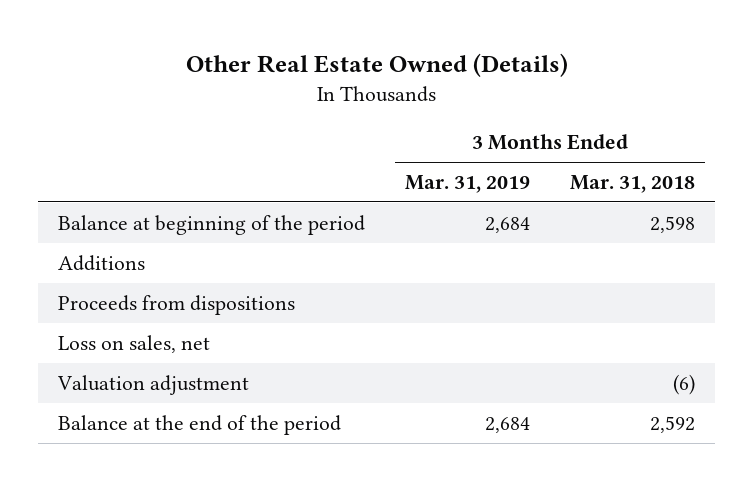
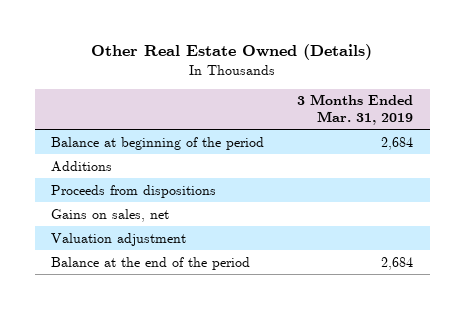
- | 3 Months Ended Mar. 31, 2019 | 3 Months Ended Mar. 31, 2018
+ | 3 Months Ended Mar. 31, 2019
- Loss on sales, net
+ Gains on sales, net

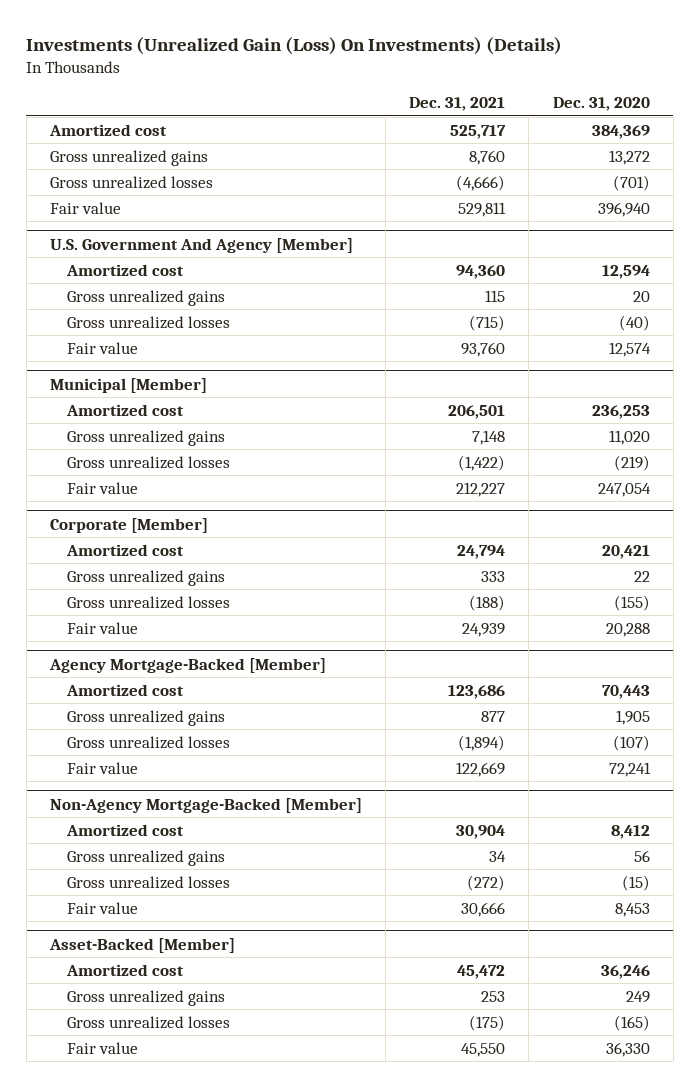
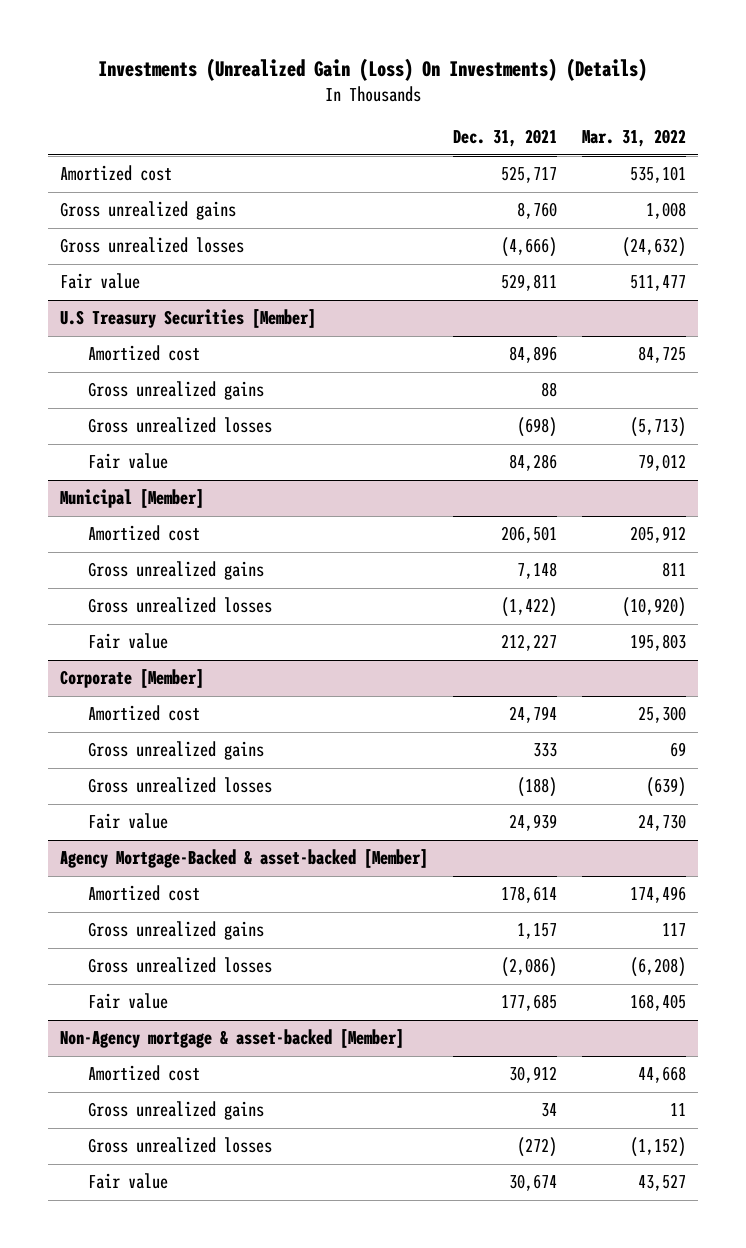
- | Dec. 31, 2021 | Dec. 31, 2020
+ | Dec. 31, 2021 | Mar. 31, 2022
- U.S. Government And Agency [Member]
- Amortized cost | 94,360 | 12,594
- Gross unrealized gains | 115 | 20
- Gross unrealized losses | (715) | (40)
- Fair value | 93,760 | 12,574
+ U.S Treasury Securities [Member]
+ Amortized cost | 84,896 | 84,725
+ Gross unrealized gains | 88 |
+ Gross unrealized losses | (698) | (5,713)
+ Fair value | 84,286 | 79,012
- Agency Mortgage-Backed [Member]
- Amortized cost | 123,686 | 70,443
- Gross unrealized gains | 877 | 1,905
- Gross unrealized losses | (1,894) | (107)
- Fair value | 122,669 | 72,241
- Non-Agency Mortgage-Backed [Member]
- Amortized cost | 30,904 | 8,412
+ Agency Mortgage-Backed & asset-backed [Member]
+ Amortized cost | 178,614 | 174,496
+ Gross unrealized gains | 1,157 | 117
+ Gross unrealized losses | (2,086) | (6,208)
+ Fair value | 177,685 | 168,405
+ Non-Agency mortgage & asset-backed [Member]
+ Amortized cost | 30,912 | 44,668
- Fair value | 30,666 | 8,453
- Asset-Backed [Member]
- Amortized cost | 45,472 | 36,246
- Gross unrealized gains | 253 | 249
- Gross unrealized losses | (175) | (165)
- Fair value | 45,550 | 36,330
+ Fair value | 30,674 | 43,527

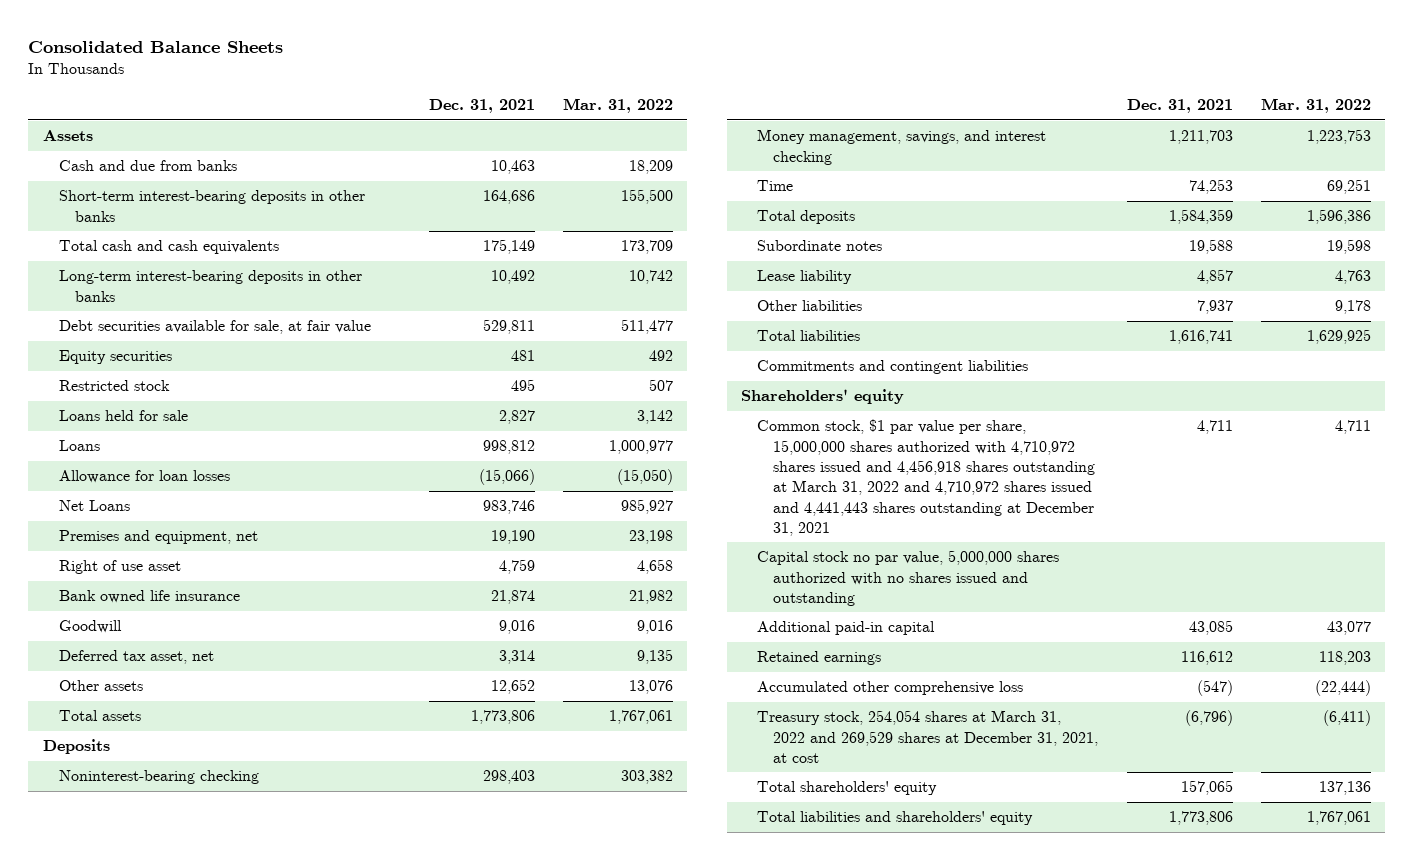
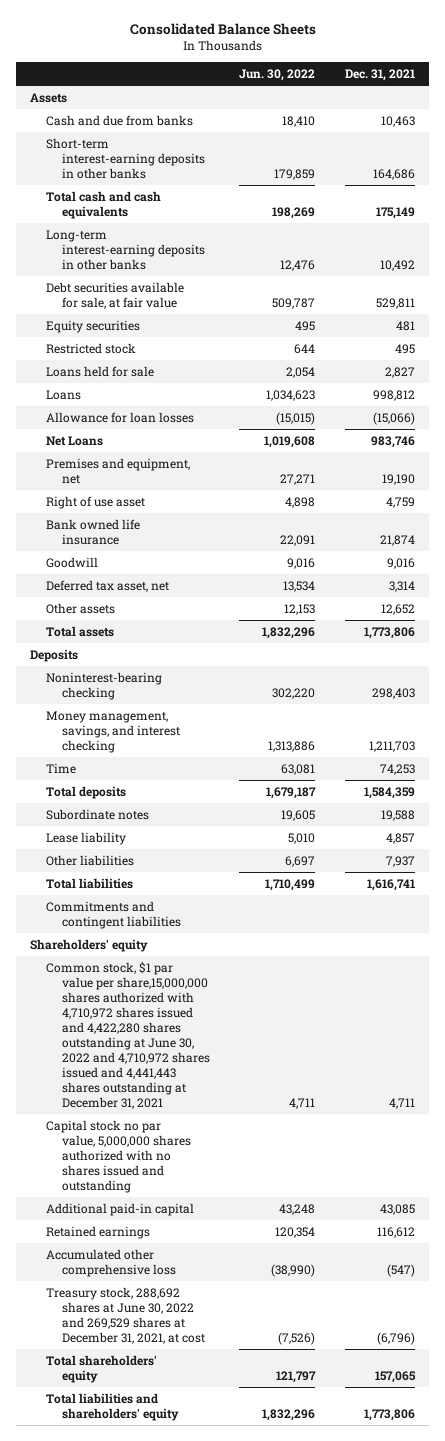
- | Dec. 31, 2021 | Mar. 31, 2022
+ | Jun. 30, 2022 | Dec. 31, 2021
- Short-term interest-bearing deposits in other banks | 164,686 | 155,500
+ Short-term interest-earning deposits in other banks | 179,859 | 164,686
- Long-term interest-bearing deposits in other banks | 10,492 | 10,742
+ Long-term interest-earning deposits in other banks | 12,476 | 10,492
- Common stock, $1 par value per share, 15,000,000 shares authorized with 4,710,972 shares issued and 4,456,918 shares outstanding at March 31, 2022 and 4,710,972 shares issued and 4,441,443 shares outstanding at December 31, 2021 | 4,711 | 4,711
+ Common stock, $1 par value per share,15,000,000 shares authorized with 4,710,972 shares issued and 4,422,280 shares outstanding at June 30, 2022 and 4,710,972 shares issued and 4,441,443 shares outstanding at December 31, 2021 | 4,711 | 4,711
- Treasury stock, 254,054 shares at March 31, 2022 and 269,529 shares at December 31, 2021, at cost | (6,796) | (6,411)
+ Treasury stock, 288,692 shares at June 30, 2022 and 269,529 shares at December 31, 2021, at cost | (7,526) | (6,796)

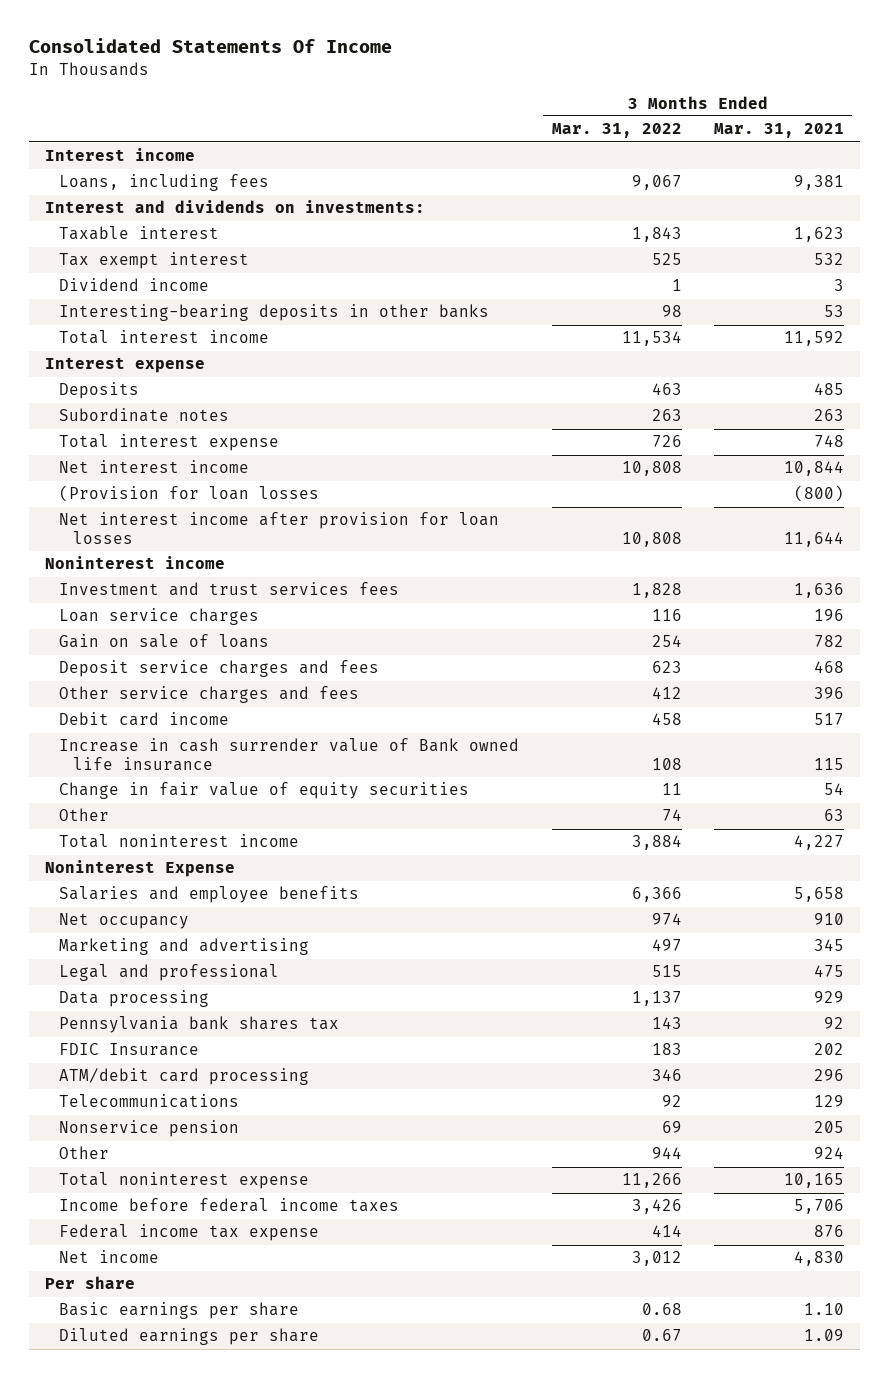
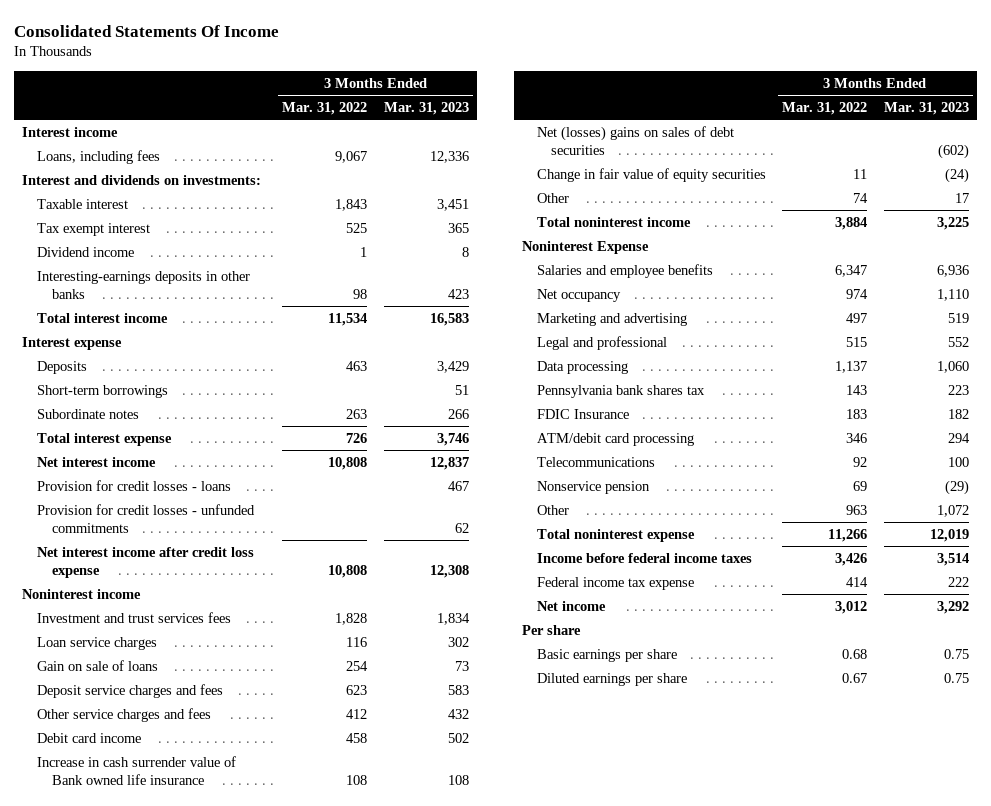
- | 3 Months Ended Mar. 31, 2022 | 3 Months Ended Mar. 31, 2021
+ | 3 Months Ended Mar. 31, 2022 | 3 Months Ended Mar. 31, 2023
- Interesting-bearing deposits in other banks | 98 | 53
+ Interesting-earnings deposits in other banks | 98 | 423
+ Short-term borrowings | | 51
- (Provision for loan losses | | (800)
- Net interest income after provision for loan losses | 10,808 | 11,644
+ Provision for credit losses - loans | | 467
+ Provision for credit losses - unfunded commitments | | 62
+ Net interest income after credit loss expense | 10,808 | 12,308
+ Net (losses) gains on sales of debt securities | | (602)
- Salaries and employee benefits | 6,366 | 5,658
+ Salaries and employee benefits | 6,347 | 6,936
- Other | 944 | 924
+ Other | 963 | 1,072

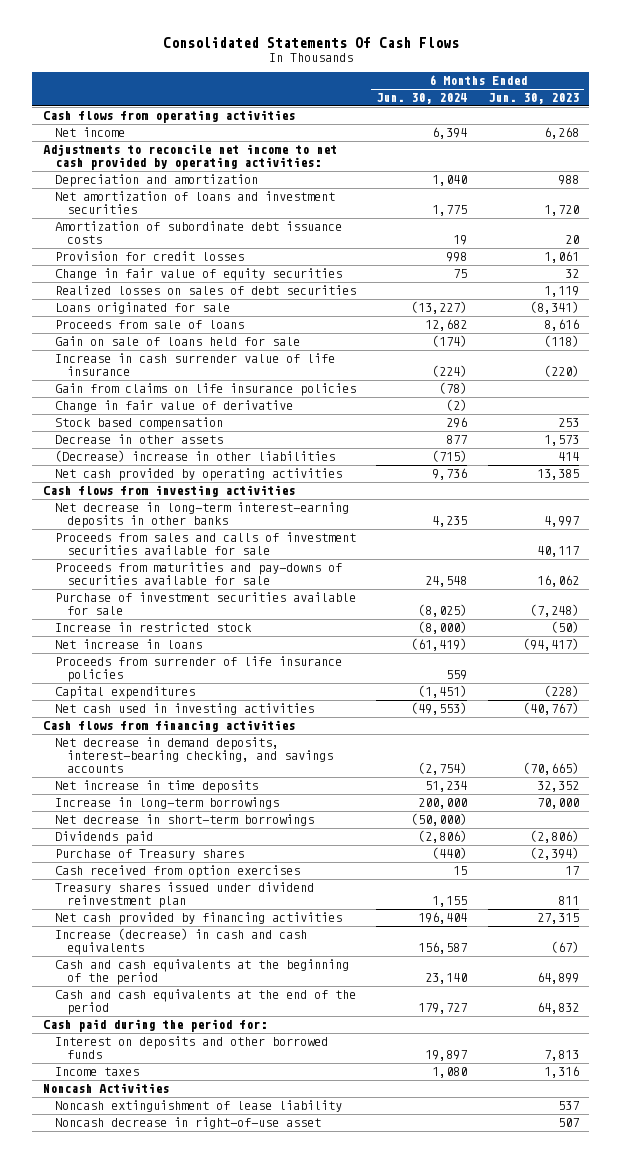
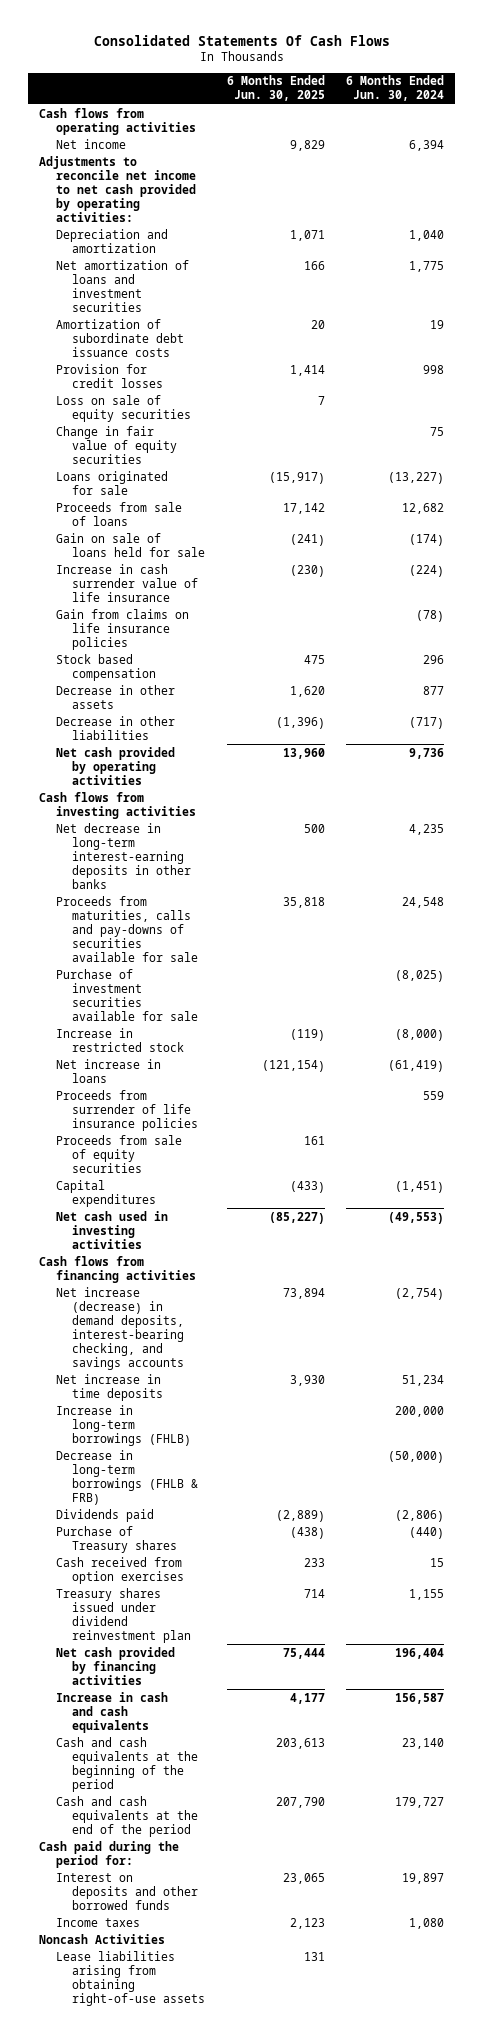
- | 6 Months Ended Jun. 30, 2024 | 6 Months Ended Jun. 30, 2023
+ | 6 Months Ended Jun. 30, 2025 | 6 Months Ended Jun. 30, 2024
+ Loss on sale of equity securities | 7 |
- Realized losses on sales of debt securities | | 1,119
- Change in fair value of derivative | (2) |
- (Decrease) increase in other liabilities | (715) | 414
+ Decrease in other liabilities | (1,396) | (717)
- Proceeds from sales and calls of investment securities available for sale | | 40,117
- Proceeds from maturities and pay-downs of securities available for sale | 24,548 | 16,062
+ Proceeds from maturities, calls and pay-downs of securities available for sale | 35,818 | 24,548
+ Proceeds from sale of equity securities | 161 |
- Net decrease in demand deposits, interest-bearing checking, and savings accounts | (2,754) | (70,665)
+ Net increase (decrease) in demand deposits, interest-bearing checking, and savings accounts | 73,894 | (2,754)
- Increase in long-term borrowings | 200,000 | 70,000
- Net decrease in short-term borrowings | (50,000) |
+ Increase in long-term borrowings (FHLB) | | 200,000
+ Decrease in long-term borrowings (FHLB & FRB) | | (50,000)
- Increase (decrease) in cash and cash equivalents | 156,587 | (67)
+ Increase in cash and cash equivalents | 4,177 | 156,587
- Noncash extinguishment of lease liability | | 537
- Noncash decrease in right-of-use asset | | 507
+ Lease liabilities arising from obtaining right-of-use assets | 131 |

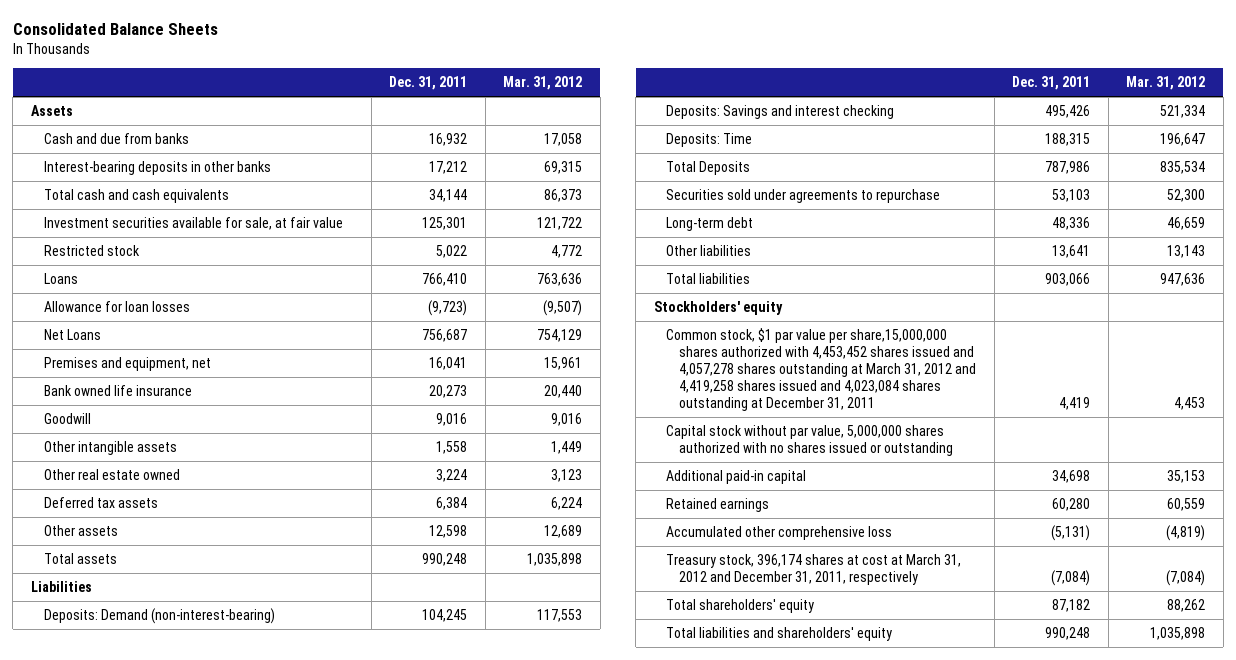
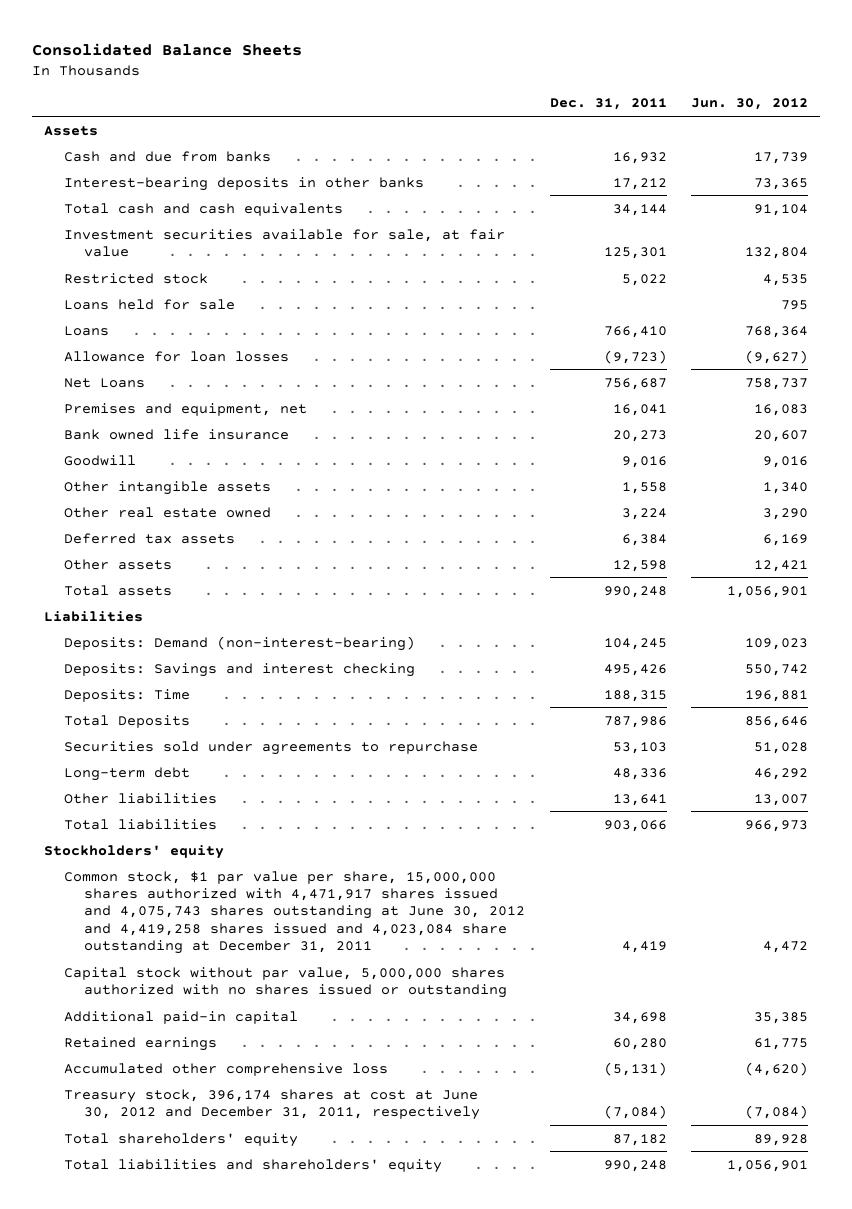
- | Dec. 31, 2011 | Mar. 31, 2012
+ | Dec. 31, 2011 | Jun. 30, 2012
+ Loans held for sale | | 795
- Common stock, $1 par value per share,15,000,000 shares authorized with 4,453,452 shares issued and 4,057,278 shares outstanding at March 31, 2012 and 4,419,258 shares issued and 4,023,084 shares outstanding at December 31, 2011 | 4,419 | 4,453
+ Common stock, $1 par value per share, 15,000,000 shares authorized with 4,471,917 shares issued and 4,075,743 shares outstanding at June 30, 2012 and 4,419,258 shares issued and 4,023,084 share outstanding at December 31, 2011 | 4,419 | 4,472
- Treasury stock, 396,174 shares at cost at March 31, 2012 and December 31, 2011, respectively | (7,084) | (7,084)
+ Treasury stock, 396,174 shares at cost at June 30, 2012 and December 31, 2011, respectively | (7,084) | (7,084)

